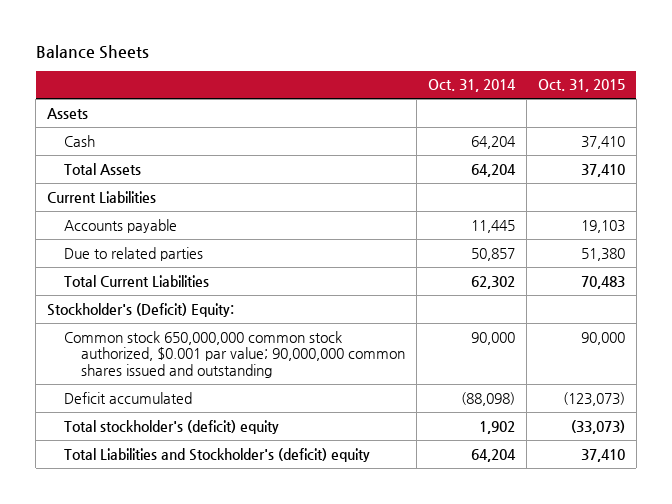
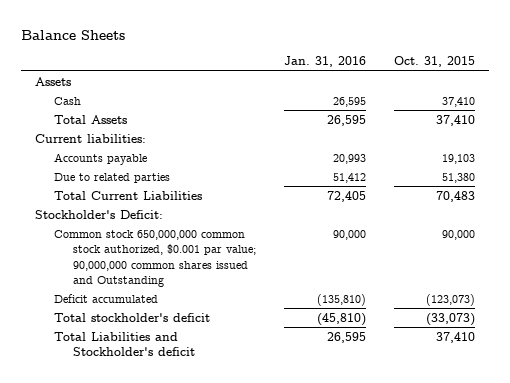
- | Oct. 31, 2014 | Oct. 31, 2015
+ | Jan. 31, 2016 | Oct. 31, 2015
- Current Liabilities
+ Current liabilities:
- Stockholder's (Deficit) Equity:
- Common stock 650,000,000 common stock authorized, $0.001 par value; 90,000,000 common shares issued and outstanding | 90,000 | 90,000
+ Stockholder's Deficit:
+ Common stock 650,000,000 common stock authorized, $0.001 par value; 90,000,000 common shares issued and Outstanding | 90,000 | 90,000
- Total stockholder's (deficit) equity | 1,902 | (33,073)
- Total Liabilities and Stockholder's (deficit) equity | 64,204 | 37,410
+ Total stockholder's deficit | (45,810) | (33,073)
+ Total Liabilities and Stockholder's deficit | 26,595 | 37,410

